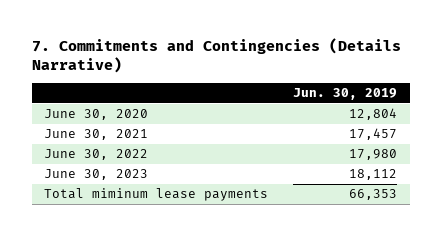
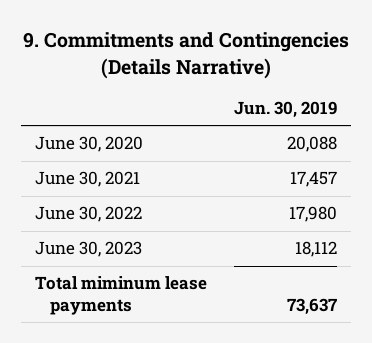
- 7. Commitments and Contingencies (Details Narrative)
+ 9. Commitments and Contingencies (Details Narrative)
- June 30, 2020 | 12,804
+ June 30, 2020 | 20,088
- Total miminum lease payments | 66,353
+ Total miminum lease payments | 73,637

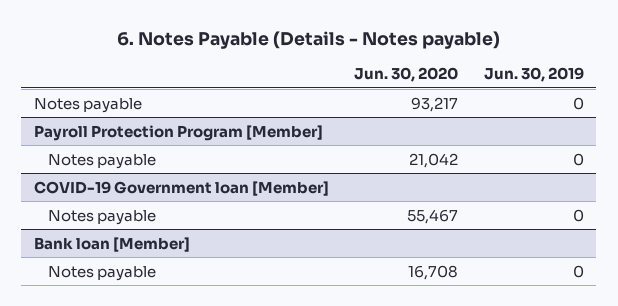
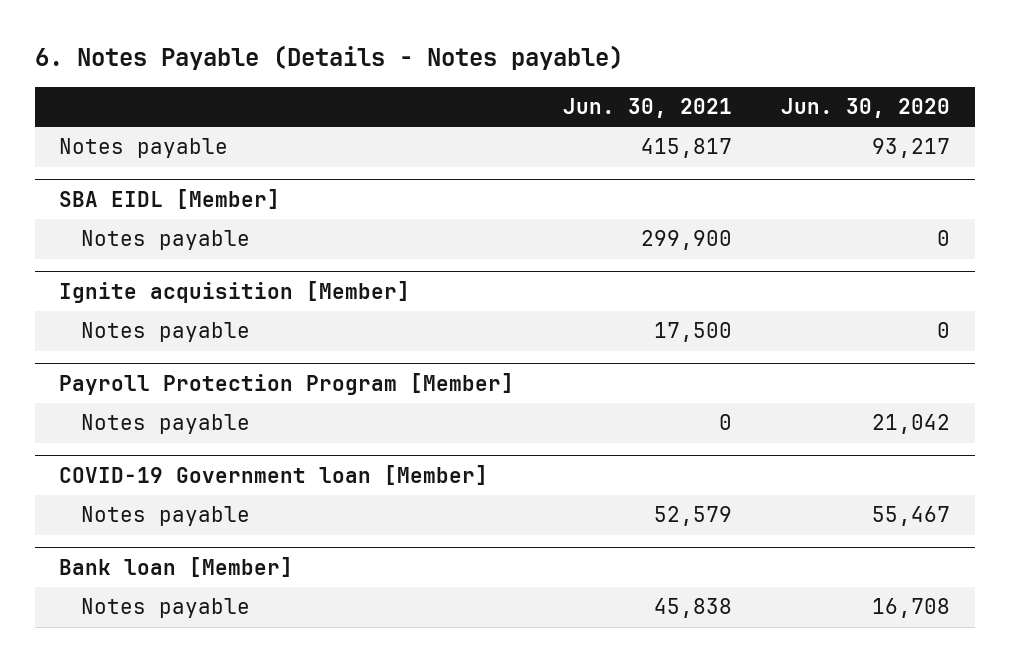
- | Jun. 30, 2020 | Jun. 30, 2019
+ | Jun. 30, 2021 | Jun. 30, 2020
+ SBA EIDL [Member]
+ Notes payable | 299,900 | 0
+ Ignite acquisition [Member]
+ Notes payable | 17,500 | 0

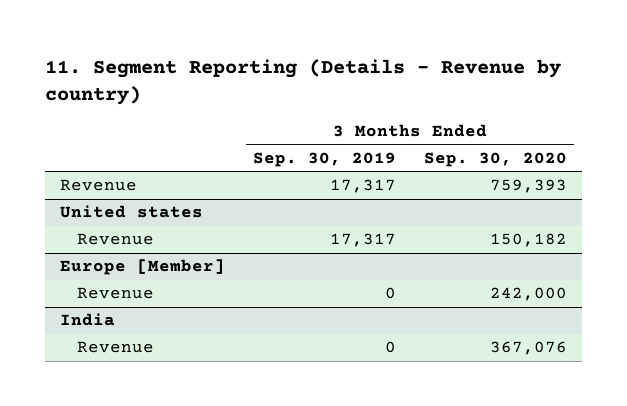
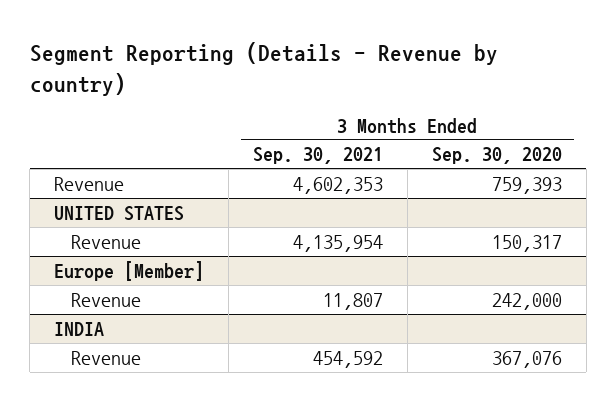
- 11. Segment Reporting (Details - Revenue by country)
+ Segment Reporting (Details - Revenue by country)
- | 3 Months Ended Sep. 30, 2019 | 3 Months Ended Sep. 30, 2020
+ | 3 Months Ended Sep. 30, 2021 | 3 Months Ended Sep. 30, 2020
- United states
- Revenue | 17,317 | 150,182
+ UNITED STATES
+ Revenue | 4,135,954 | 150,317
- India
+ INDIA

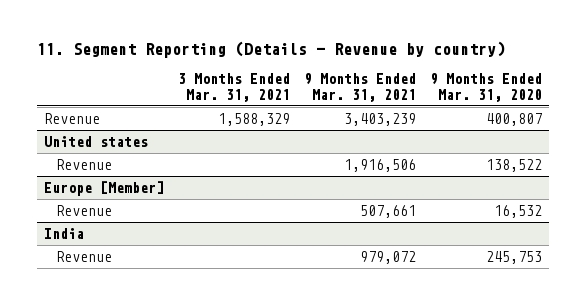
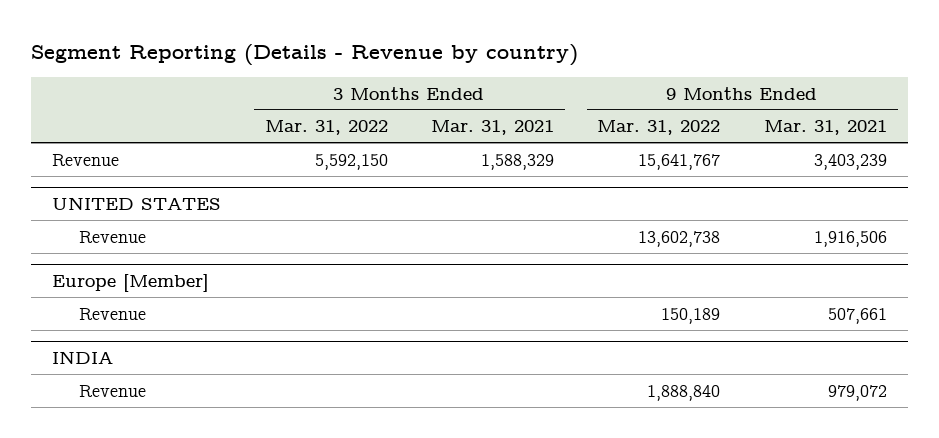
- 11. Segment Reporting (Details - Revenue by country)
+ Segment Reporting (Details - Revenue by country)
- | 3 Months Ended Mar. 31, 2021 | 9 Months Ended Mar. 31, 2021 | 9 Months Ended Mar. 31, 2020
+ | 3 Months Ended Mar. 31, 2022 | 3 Months Ended Mar. 31, 2021 | 9 Months Ended Mar. 31, 2022 | 9 Months Ended Mar. 31, 2021
- United states
+ UNITED STATES
- India
+ INDIA

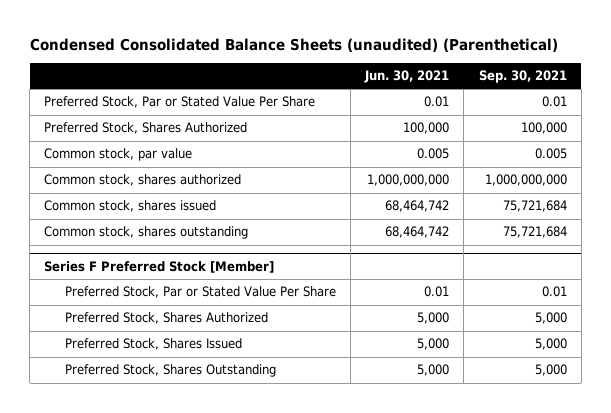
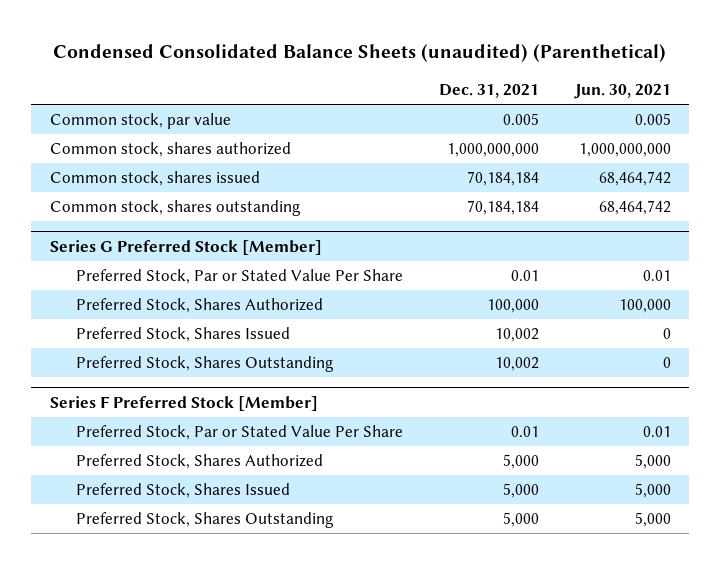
- | Jun. 30, 2021 | Sep. 30, 2021
+ | Dec. 31, 2021 | Jun. 30, 2021
- Preferred Stock, Par or Stated Value Per Share | 0.01 | 0.01
- Preferred Stock, Shares Authorized | 100,000 | 100,000
+ Series G Preferred Stock [Member]
+ Preferred Stock, Par or Stated Value Per Share | 0.01 | 0.01
+ Preferred Stock, Shares Authorized | 100,000 | 100,000
+ Preferred Stock, Shares Issued | 10,002 | 0
+ Preferred Stock, Shares Outstanding | 10,002 | 0

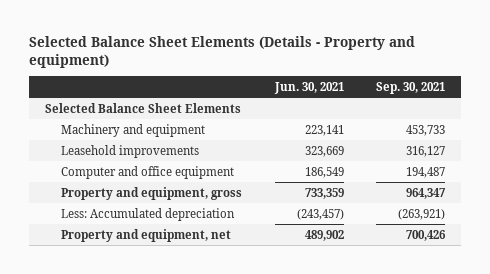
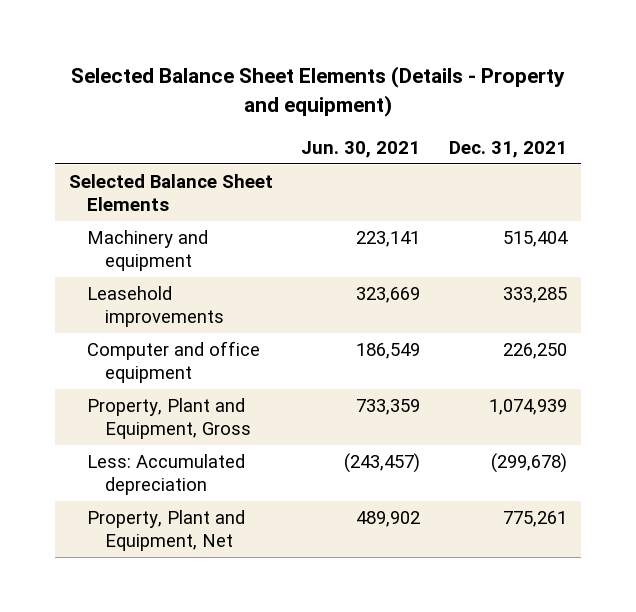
- | Jun. 30, 2021 | Sep. 30, 2021
+ | Jun. 30, 2021 | Dec. 31, 2021
- Property and equipment, gross | 733,359 | 964,347
+ Property, Plant and Equipment, Gross | 733,359 | 1,074,939
- Property and equipment, net | 489,902 | 700,426
+ Property, Plant and Equipment, Net | 489,902 | 775,261

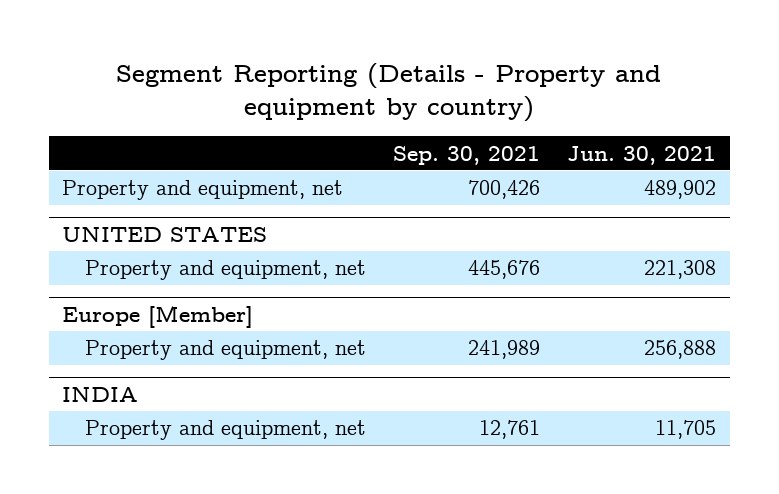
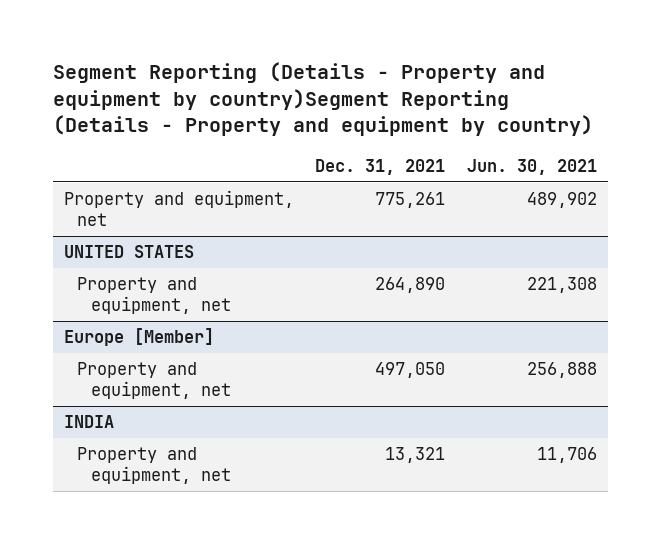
- Segment Reporting (Details - Property and equipment by country)
+ Segment Reporting (Details - Property and equipment by country)Segment Reporting (Details - Property and equipment by country)
- | Sep. 30, 2021 | Jun. 30, 2021
+ | Dec. 31, 2021 | Jun. 30, 2021
@ INDIA
- Property and equipment, net | 12,761 | 11,705
+ Property and equipment, net | 13,321 | 11,706

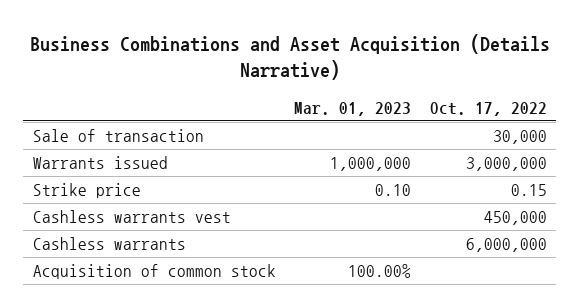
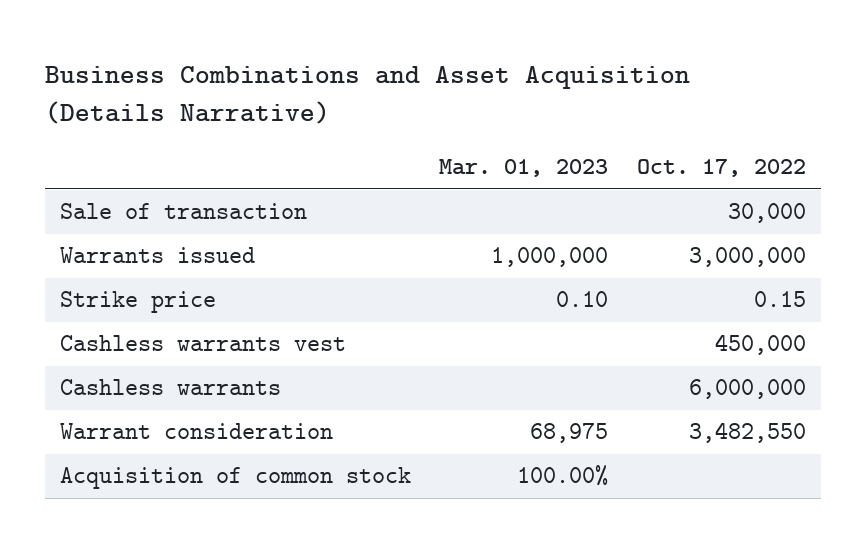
+ Warrant consideration | 68,975 | 3,482,550

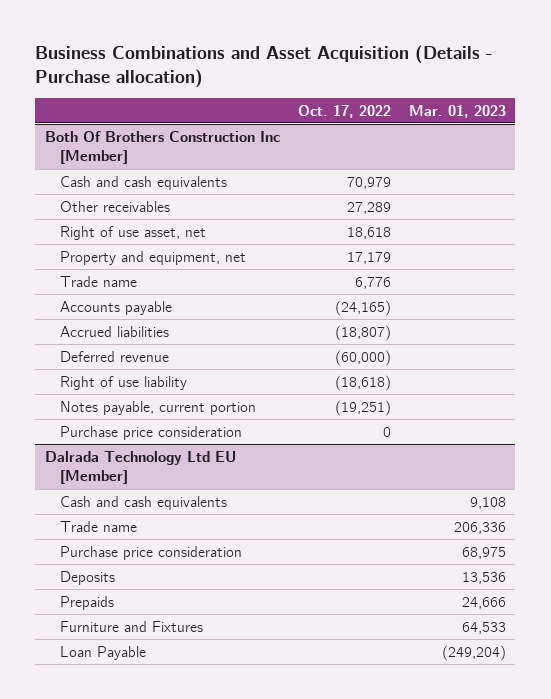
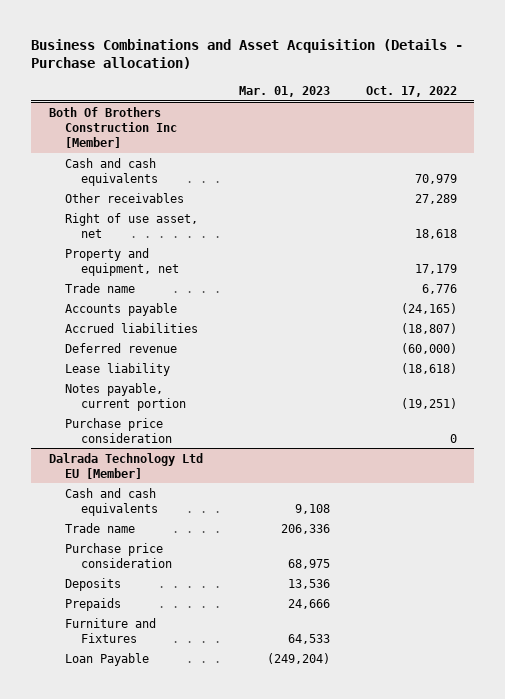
- | Oct. 17, 2022 | Mar. 01, 2023
+ | Mar. 01, 2023 | Oct. 17, 2022
@ Both Of Brothers Construction Inc [Member]
- Right of use liability | (18,618) |
+ Lease liability | | (18,618)

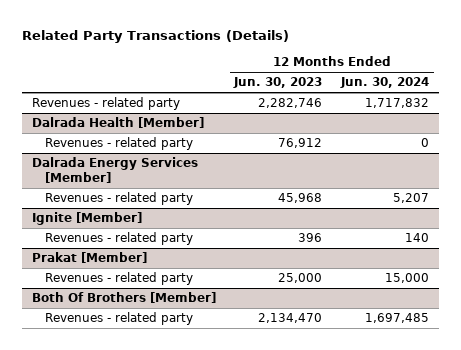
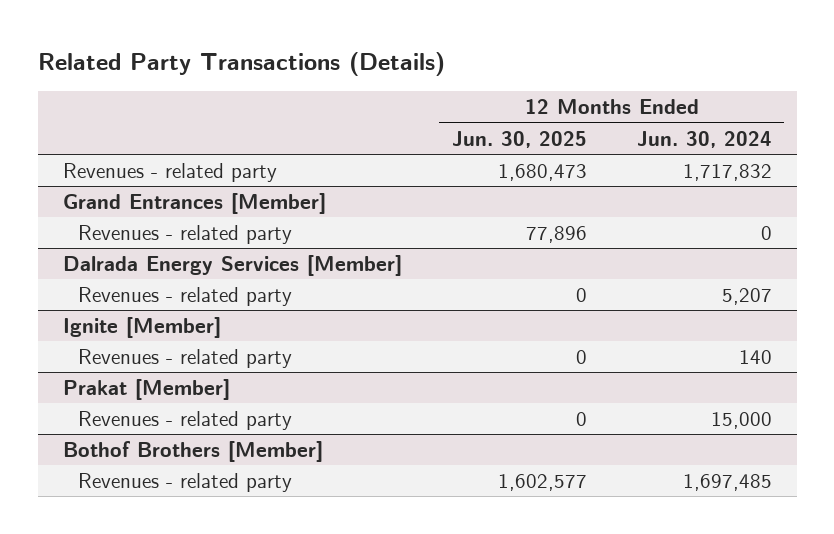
- | 12 Months Ended Jun. 30, 2023 | 12 Months Ended Jun. 30, 2024
+ | 12 Months Ended Jun. 30, 2025 | 12 Months Ended Jun. 30, 2024
- Dalrada Health [Member]
+ Grand Entrances [Member]
- Both Of Brothers [Member]
+ Bothof Brothers [Member]

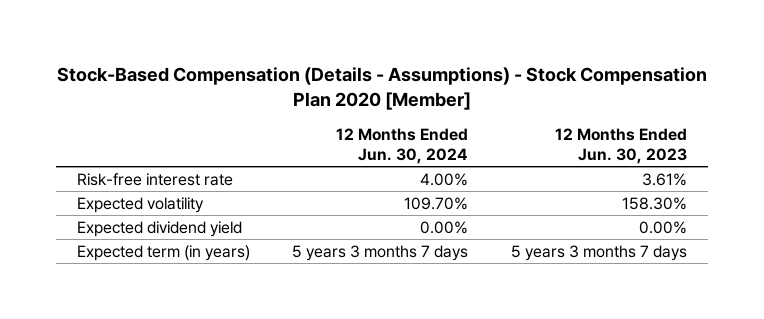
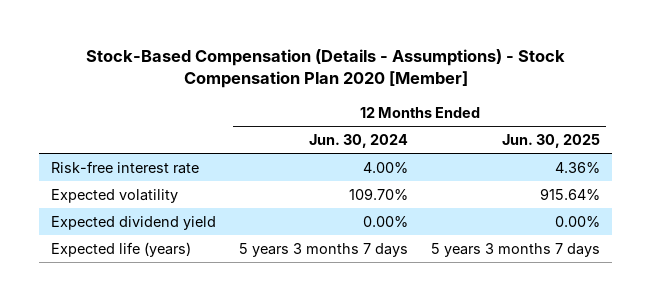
- | 12 Months Ended Jun. 30, 2024 | 12 Months Ended Jun. 30, 2023
+ | 12 Months Ended Jun. 30, 2024 | 12 Months Ended Jun. 30, 2025
- Expected term (in years) | 5 years 3 months 7 days | 5 years 3 months 7 days
+ Expected life (years) | 5 years 3 months 7 days | 5 years 3 months 7 days

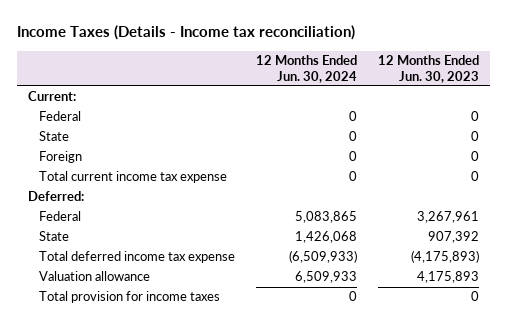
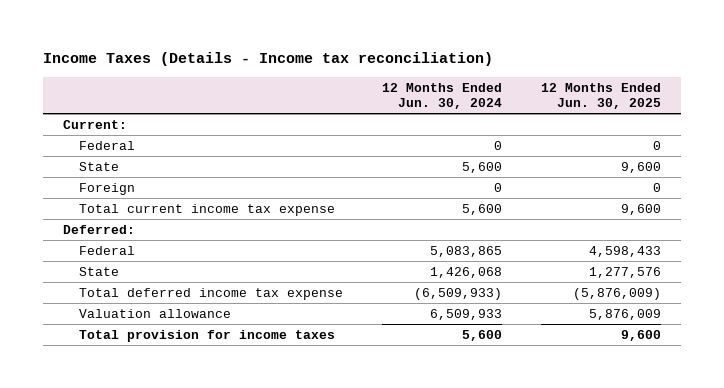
- | 12 Months Ended Jun. 30, 2024 | 12 Months Ended Jun. 30, 2023
+ | 12 Months Ended Jun. 30, 2024 | 12 Months Ended Jun. 30, 2025
- State | 0 | 0
+ State | 5,600 | 9,600
- Total current income tax expense | 0 | 0
+ Total current income tax expense | 5,600 | 9,600
- Total provision for income taxes | 0 | 0
+ Total provision for income taxes | 5,600 | 9,600

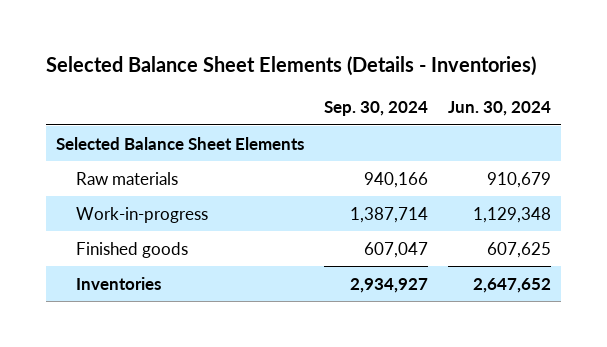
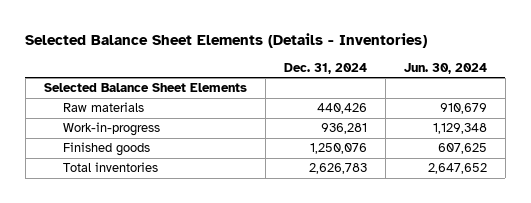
- | Sep. 30, 2024 | Jun. 30, 2024
+ | Dec. 31, 2024 | Jun. 30, 2024
- Inventories | 2,934,927 | 2,647,652
+ Total inventories | 2,626,783 | 2,647,652

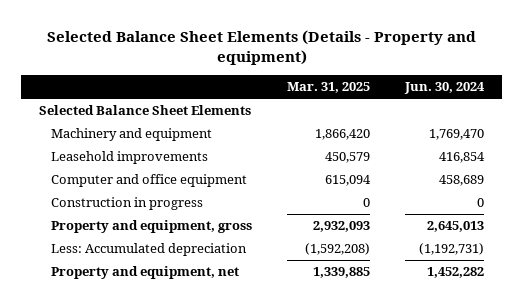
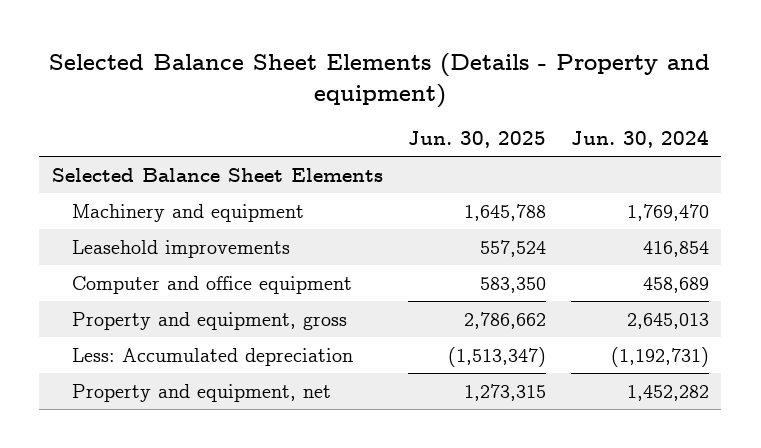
- | Mar. 31, 2025 | Jun. 30, 2024
+ | Jun. 30, 2025 | Jun. 30, 2024
- Construction in progress | 0 | 0

